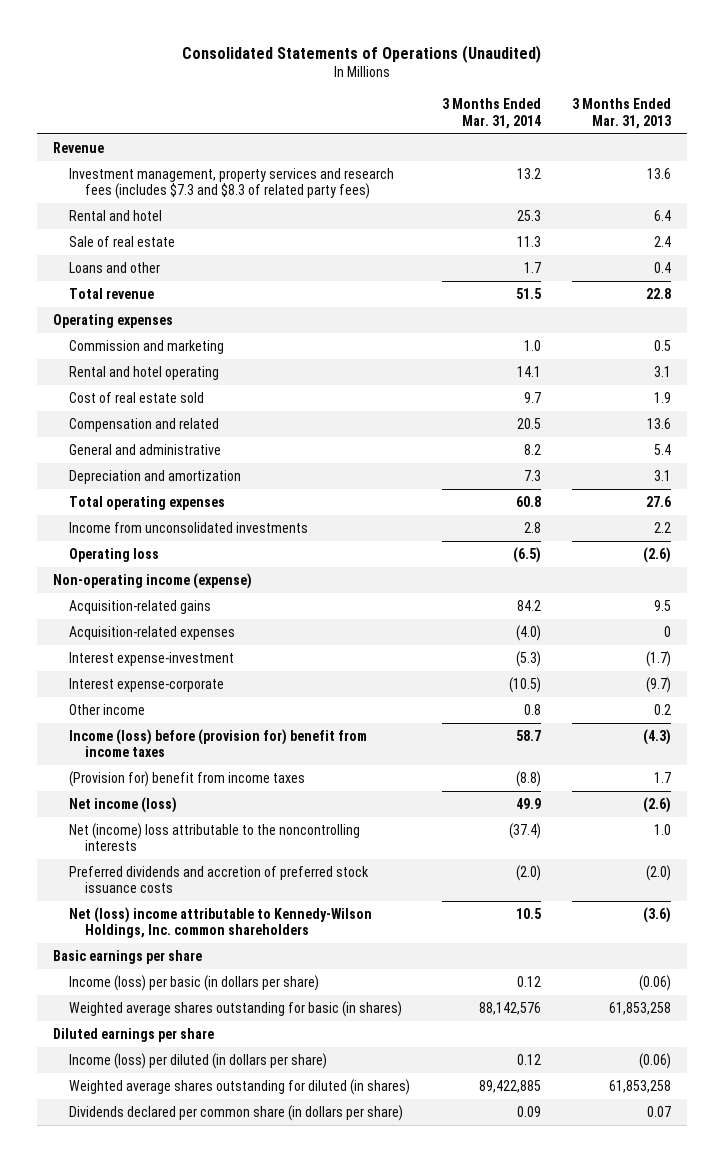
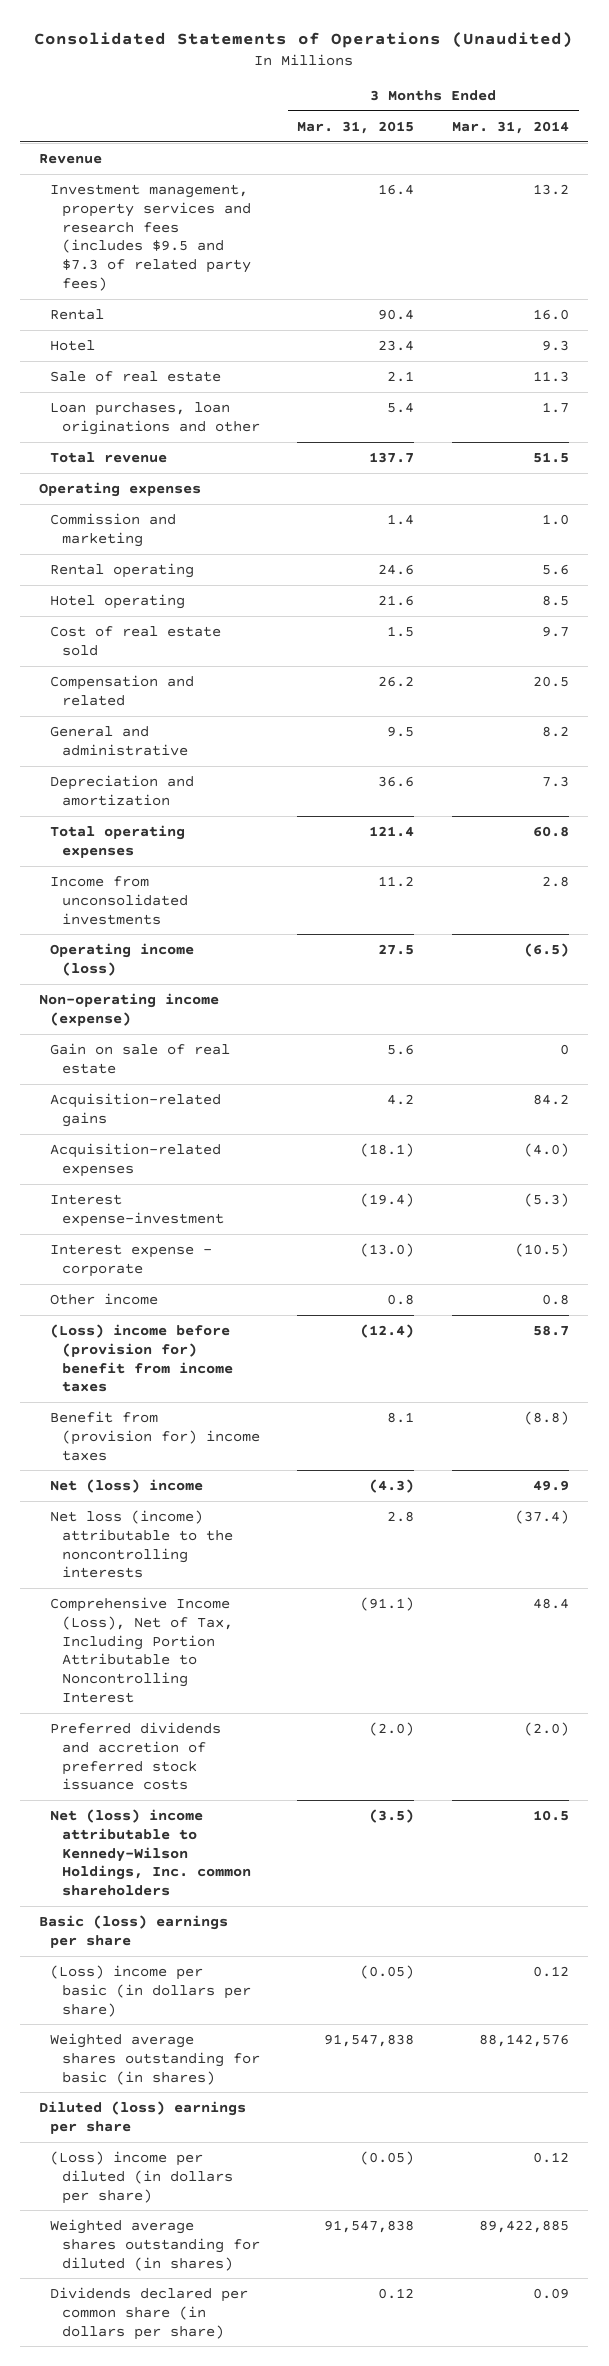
- | 3 Months Ended Mar. 31, 2014 | 3 Months Ended Mar. 31, 2013
+ | 3 Months Ended Mar. 31, 2015 | 3 Months Ended Mar. 31, 2014
- Investment management, property services and research fees (includes $7.3 and $8.3 of related party fees) | 13.2 | 13.6
- Rental and hotel | 25.3 | 6.4
+ Investment management, property services and research fees (includes $9.5 and $7.3 of related party fees) | 16.4 | 13.2
+ Rental | 90.4 | 16.0
+ Hotel | 23.4 | 9.3
- Loans and other | 1.7 | 0.4
+ Loan purchases, loan originations and other | 5.4 | 1.7
- Rental and hotel operating | 14.1 | 3.1
+ Rental operating | 24.6 | 5.6
+ Hotel operating | 21.6 | 8.5
- Operating loss | (6.5) | (2.6)
+ Operating income (loss) | 27.5 | (6.5)
+ Gain on sale of real estate | 5.6 | 0
- Interest expense-corporate | (10.5) | (9.7)
+ Interest expense - corporate | (13.0) | (10.5)
- Income (loss) before (provision for) benefit from income taxes | 58.7 | (4.3)
- (Provision for) benefit from income taxes | (8.8) | 1.7
- Net income (loss) | 49.9 | (2.6)
- Net (income) loss attributable to the noncontrolling interests | (37.4) | 1.0
+ (Loss) income before (provision for) benefit from income taxes | (12.4) | 58.7
+ Benefit from (provision for) income taxes | 8.1 | (8.8)
+ Net (loss) income | (4.3) | 49.9
+ Net loss (income) attributable to the noncontrolling interests | 2.8 | (37.4)
+ Comprehensive Income (Loss), Net of Tax, Including Portion Attributable to Noncontrolling Interest | (91.1) | 48.4
- Basic earnings per share
- Income (loss) per basic (in dollars per share) | 0.12 | (0.06)
+ Basic (loss) earnings per share
+ (Loss) income per basic (in dollars per share) | (0.05) | 0.12
- Diluted earnings per share
- Income (loss) per diluted (in dollars per share) | 0.12 | (0.06)
+ Diluted (loss) earnings per share
+ (Loss) income per diluted (in dollars per share) | (0.05) | 0.12

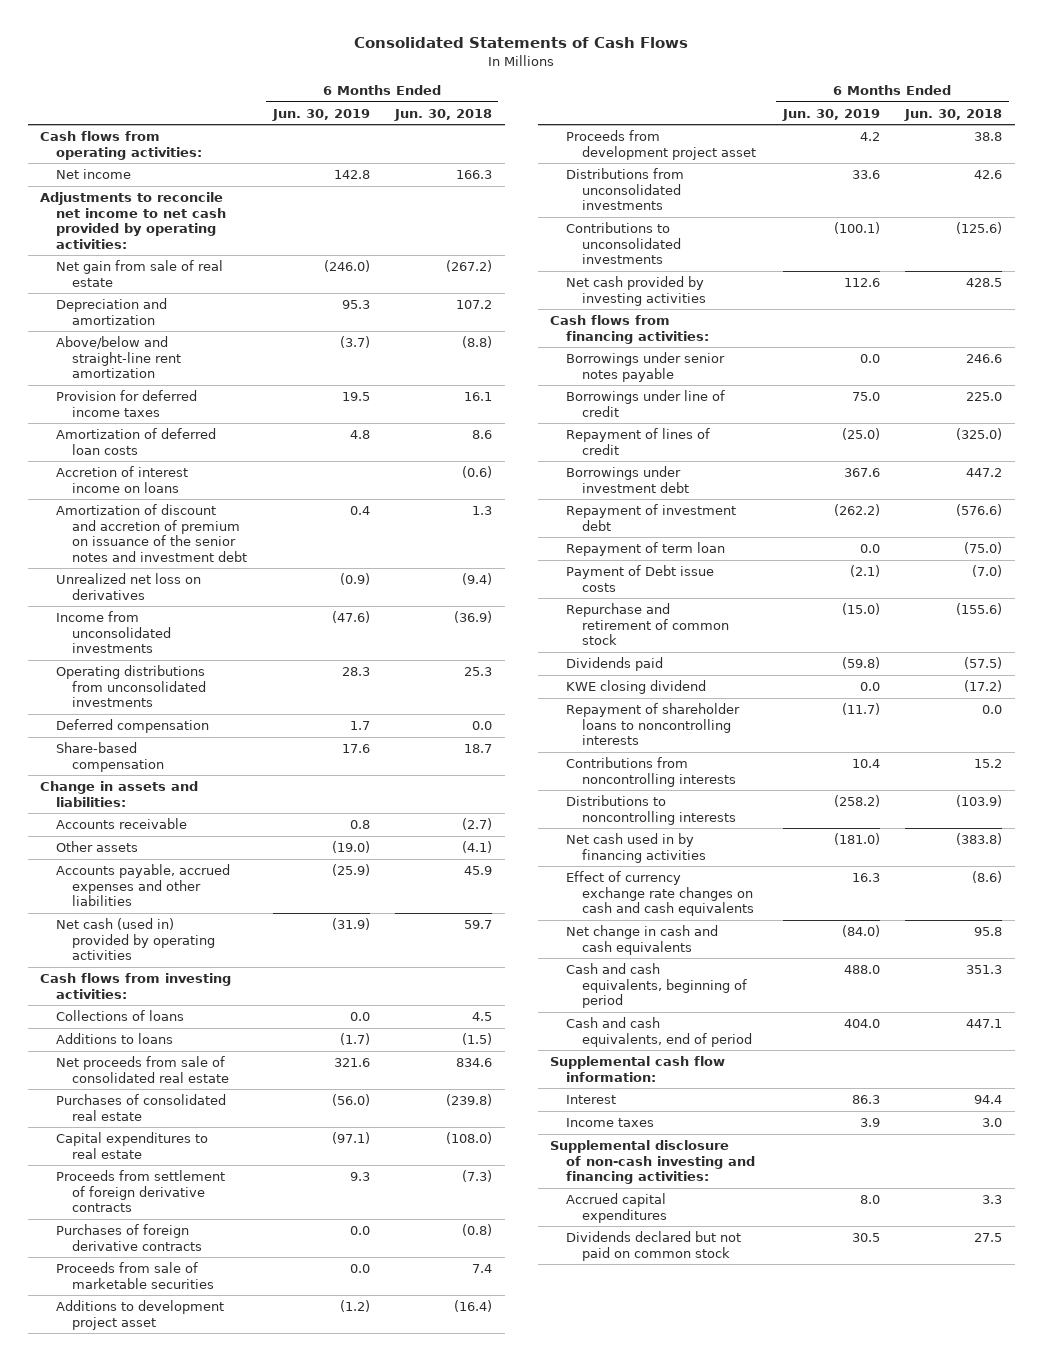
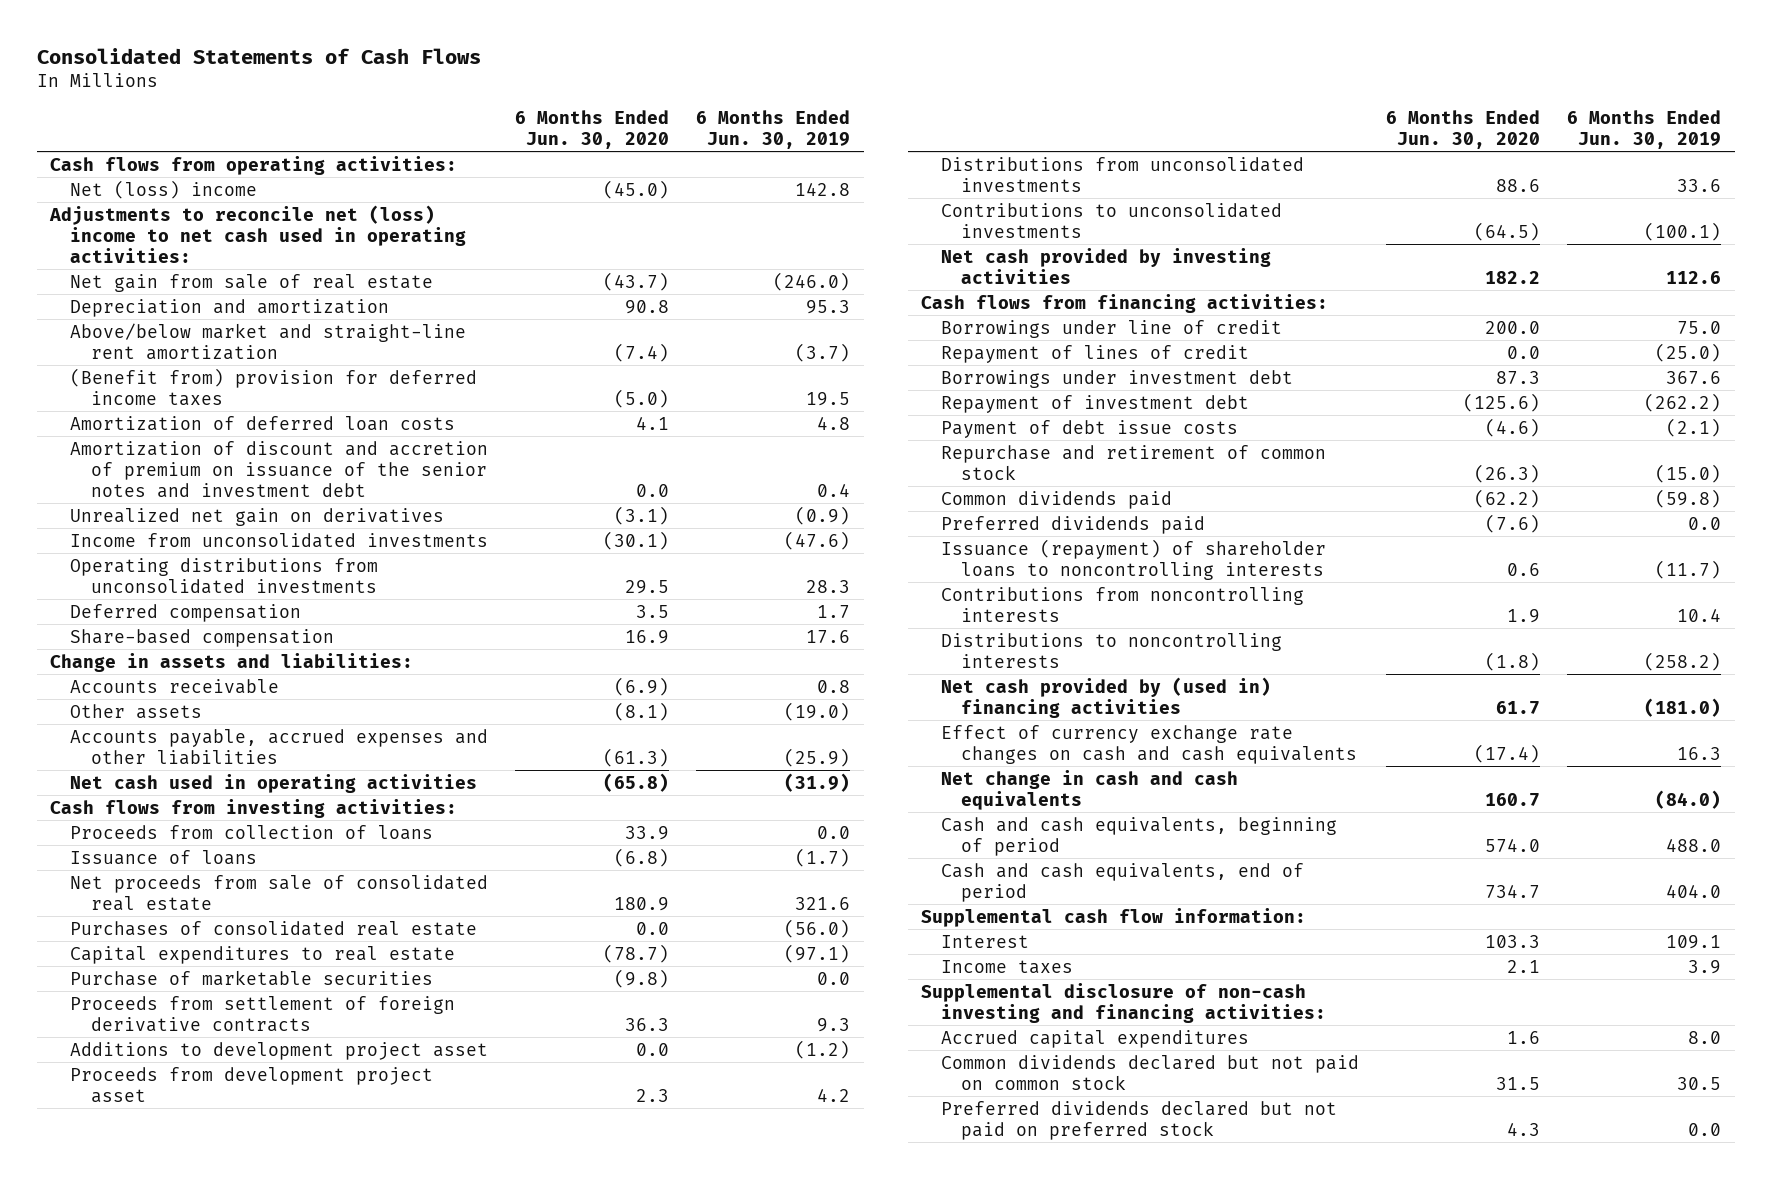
- | 6 Months Ended Jun. 30, 2019 | 6 Months Ended Jun. 30, 2018
+ | 6 Months Ended Jun. 30, 2020 | 6 Months Ended Jun. 30, 2019
- Net income | 142.8 | 166.3
- Adjustments to reconcile net income to net cash provided by operating activities:
+ Net (loss) income | (45.0) | 142.8
+ Adjustments to reconcile net (loss) income to net cash used in operating activities:
- Above/below and straight-line rent amortization | (3.7) | (8.8)
- Provision for deferred income taxes | 19.5 | 16.1
+ Above/below market and straight-line rent amortization | (7.4) | (3.7)
+ (Benefit from) provision for deferred income taxes | (5.0) | 19.5
- Accretion of interest income on loans | | (0.6)
- Unrealized net loss on derivatives | (0.9) | (9.4)
+ Unrealized net gain on derivatives | (3.1) | (0.9)
- Net cash (used in) provided by operating activities | (31.9) | 59.7
+ Net cash used in operating activities | (65.8) | (31.9)
- Collections of loans | 0.0 | 4.5
- Additions to loans | (1.7) | (1.5)
+ Proceeds from collection of loans | 33.9 | 0.0
+ Issuance of loans | (6.8) | (1.7)
+ Purchase of marketable securities | (9.8) | 0.0
- Purchases of foreign derivative contracts | 0.0 | (0.8)
- Proceeds from sale of marketable securities | 0.0 | 7.4
- Borrowings under senior notes payable | 0.0 | 246.6
- Repayment of term loan | 0.0 | (75.0)
- Payment of Debt issue costs | (2.1) | (7.0)
+ Payment of debt issue costs | (4.6) | (2.1)
- Dividends paid | (59.8) | (57.5)
- KWE closing dividend | 0.0 | (17.2)
- Repayment of shareholder loans to noncontrolling interests | (11.7) | 0.0
+ Common dividends paid | (62.2) | (59.8)
+ Preferred dividends paid | (7.6) | 0.0
+ Issuance (repayment) of shareholder loans to noncontrolling interests | 0.6 | (11.7)
- Net cash used in by financing activities | (181.0) | (383.8)
+ Net cash provided by (used in) financing activities | 61.7 | (181.0)
- Interest | 86.3 | 94.4
+ Interest | 103.3 | 109.1
- Dividends declared but not paid on common stock | 30.5 | 27.5
+ Common dividends declared but not paid on common stock | 31.5 | 30.5
+ Preferred dividends declared but not paid on preferred stock | 4.3 | 0.0

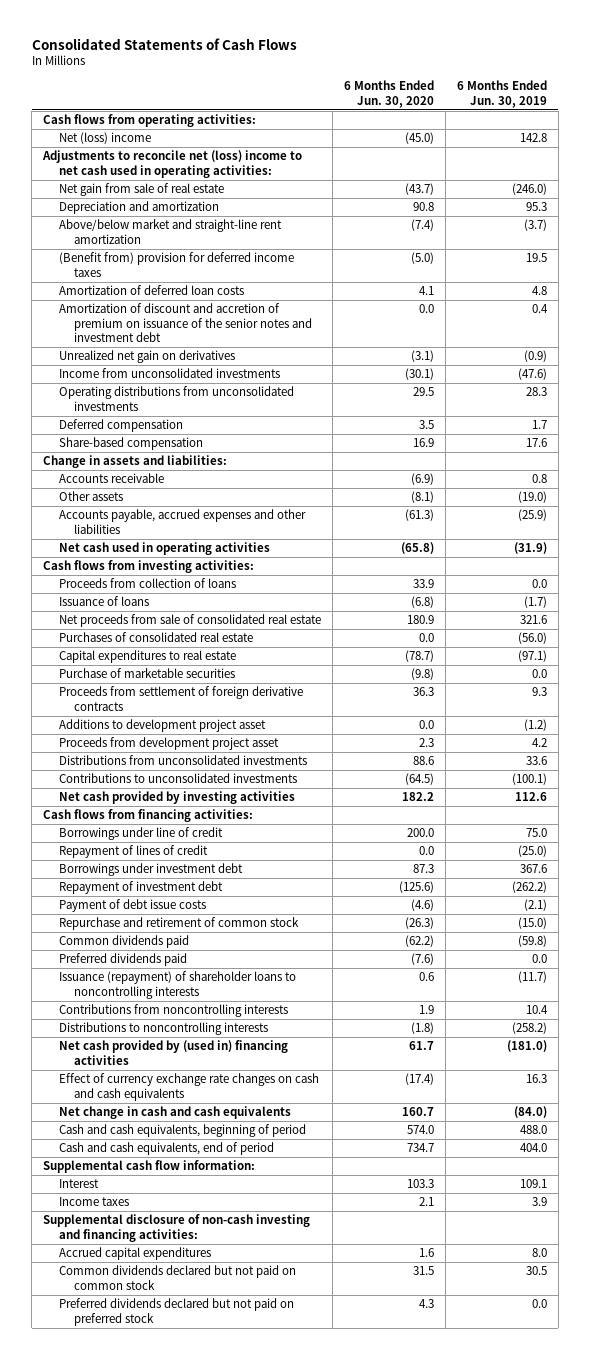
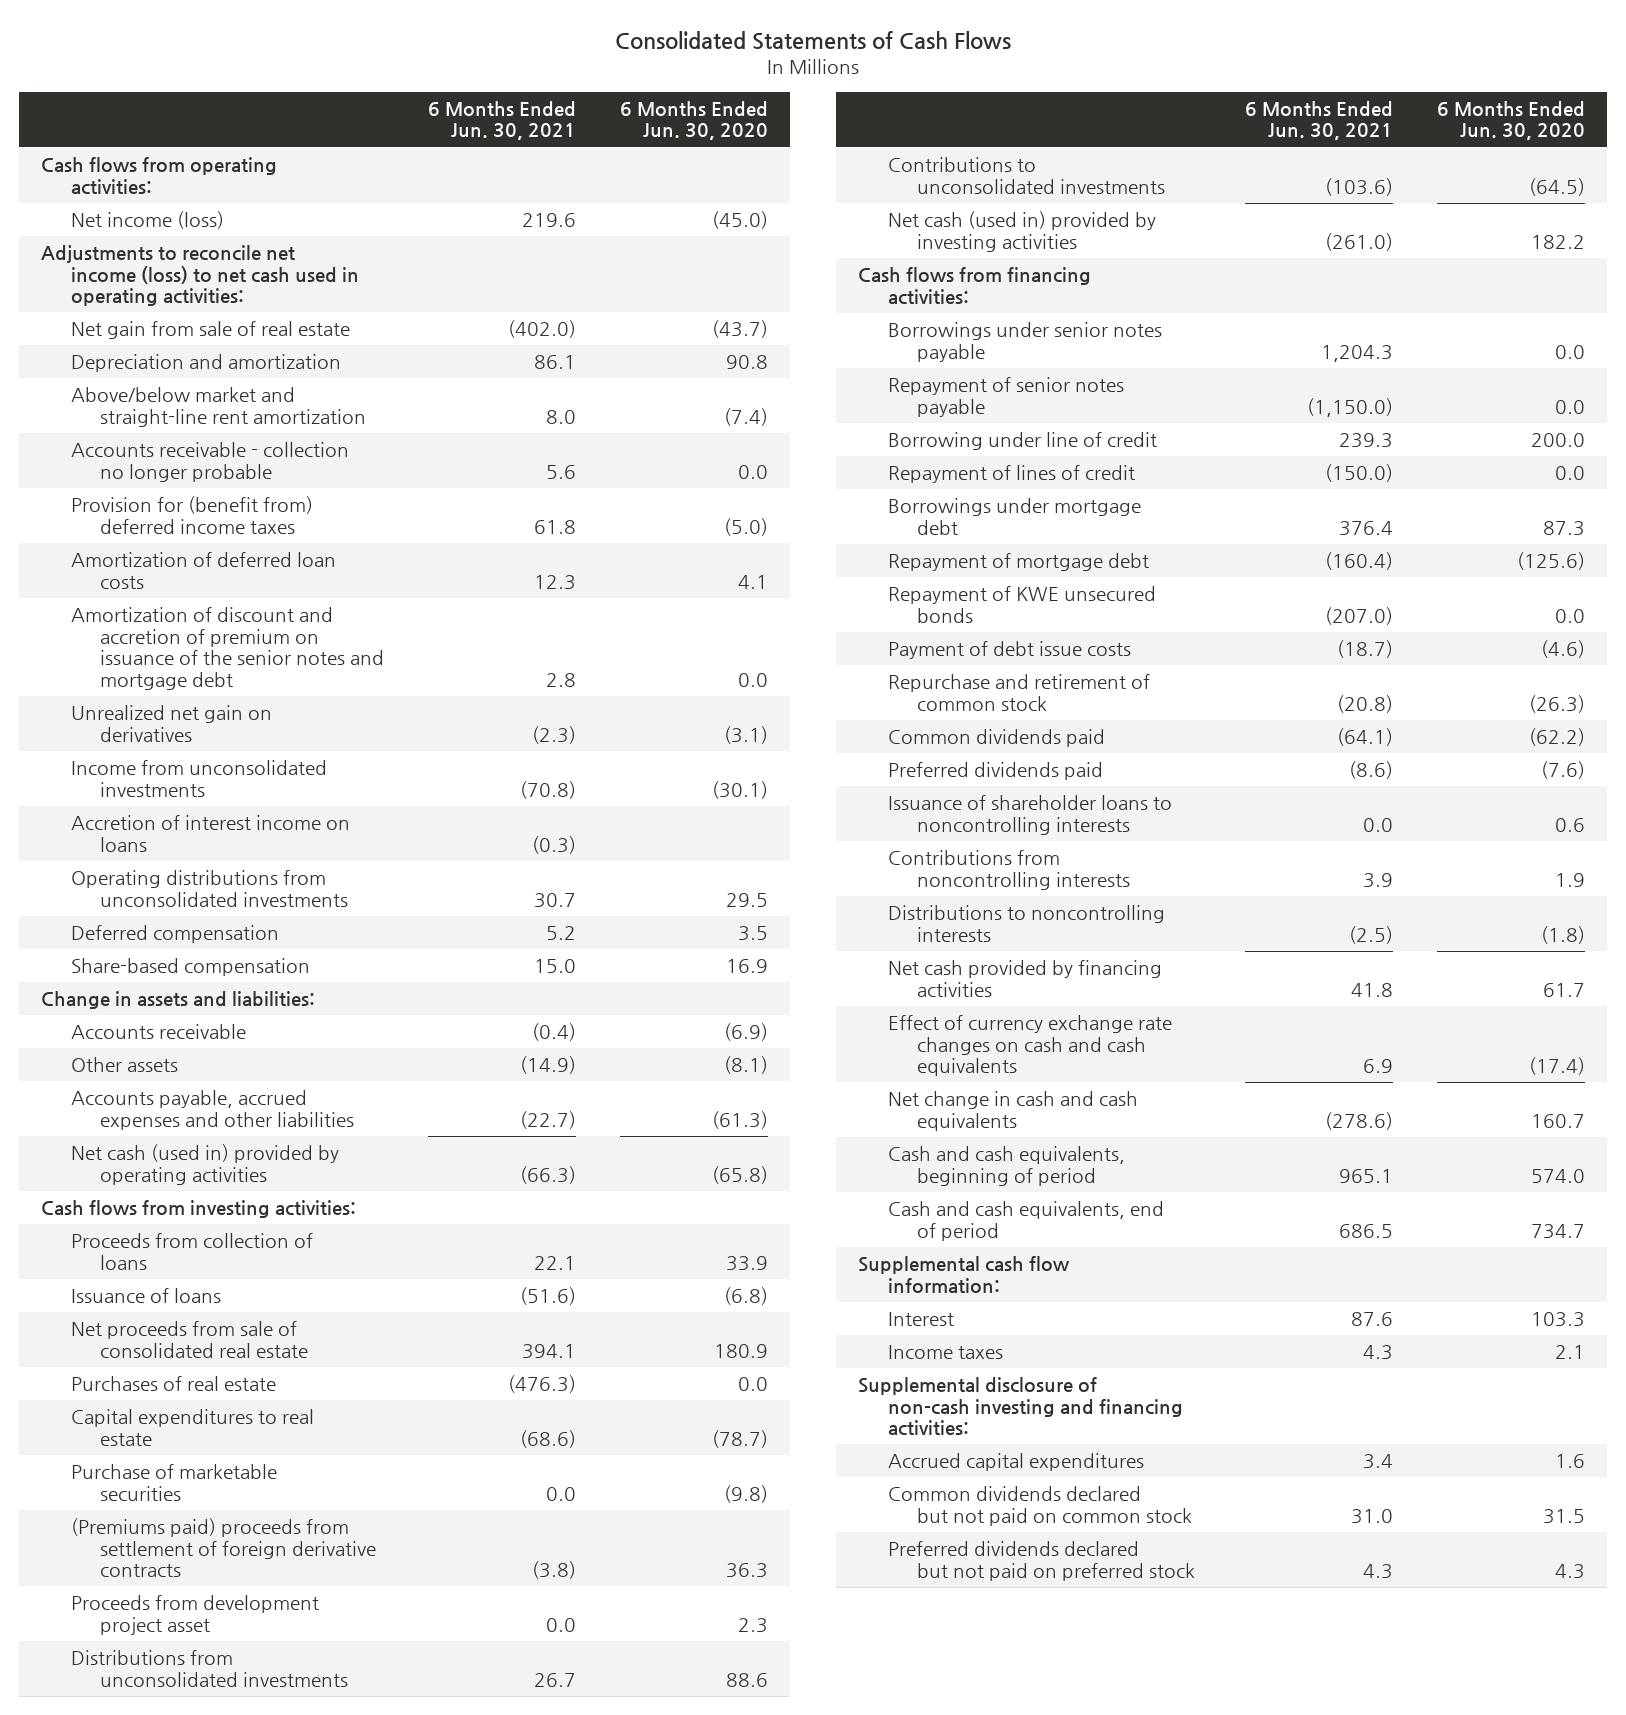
- | 6 Months Ended Jun. 30, 2020 | 6 Months Ended Jun. 30, 2019
+ | 6 Months Ended Jun. 30, 2021 | 6 Months Ended Jun. 30, 2020
- Net (loss) income | (45.0) | 142.8
- Adjustments to reconcile net (loss) income to net cash used in operating activities:
+ Net income (loss) | 219.6 | (45.0)
+ Adjustments to reconcile net income (loss) to net cash used in operating activities:
- (Benefit from) provision for deferred income taxes | (5.0) | 19.5
+ Accounts receivable - collection no longer probable | 5.6 | 0.0
+ Provision for (benefit from) deferred income taxes | 61.8 | (5.0)
- Amortization of discount and accretion of premium on issuance of the senior notes and investment debt | 0.0 | 0.4
+ Amortization of discount and accretion of premium on issuance of the senior notes and mortgage debt | 2.8 | 0.0
+ Accretion of interest income on loans | (0.3) |
- Net cash used in operating activities | (65.8) | (31.9)
+ Net cash (used in) provided by operating activities | (66.3) | (65.8)
- Purchases of consolidated real estate | 0.0 | (56.0)
+ Purchases of real estate | (476.3) | 0.0
- Proceeds from settlement of foreign derivative contracts | 36.3 | 9.3
- Additions to development project asset | 0.0 | (1.2)
+ (Premiums paid) proceeds from settlement of foreign derivative contracts | (3.8) | 36.3
- Net cash provided by investing activities | 182.2 | 112.6
+ Net cash (used in) provided by investing activities | (261.0) | 182.2
- Borrowings under line of credit | 200.0 | 75.0
+ Borrowings under senior notes payable | 1,204.3 | 0.0
+ Repayment of senior notes payable | (1,150.0) | 0.0
+ Borrowing under line of credit | 239.3 | 200.0
- Borrowings under investment debt | 87.3 | 367.6
- Repayment of investment debt | (125.6) | (262.2)
+ Borrowings under mortgage debt | 376.4 | 87.3
+ Repayment of mortgage debt | (160.4) | (125.6)
+ Repayment of KWE unsecured bonds | (207.0) | 0.0
- Issuance (repayment) of shareholder loans to noncontrolling interests | 0.6 | (11.7)
+ Issuance of shareholder loans to noncontrolling interests | 0.0 | 0.6
- Net cash provided by (used in) financing activities | 61.7 | (181.0)
+ Net cash provided by financing activities | 41.8 | 61.7

